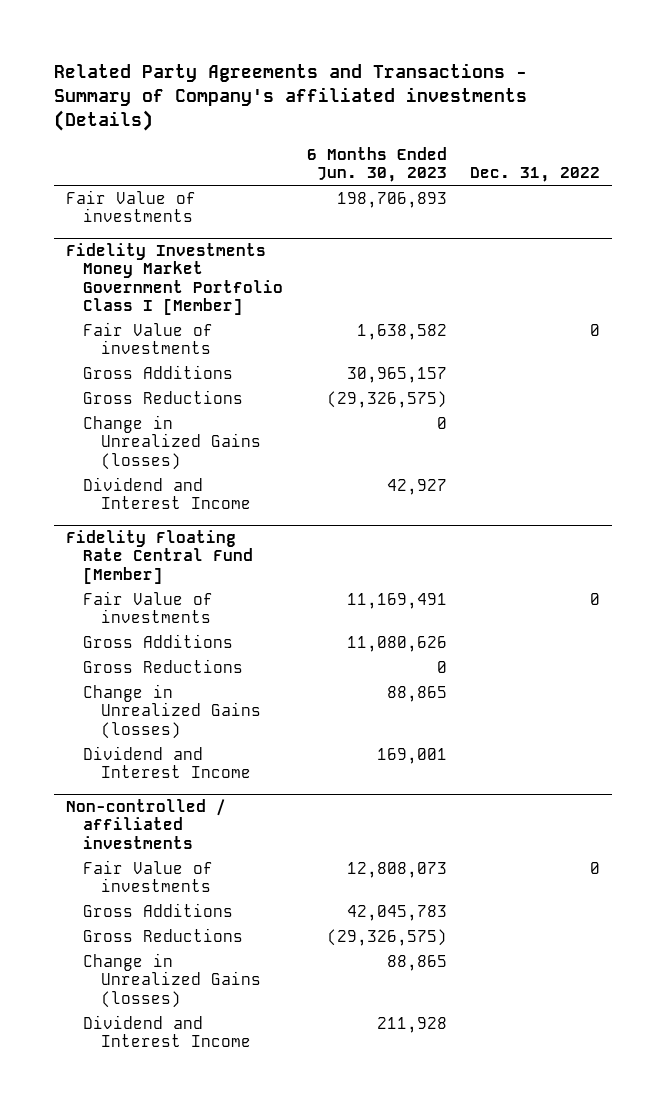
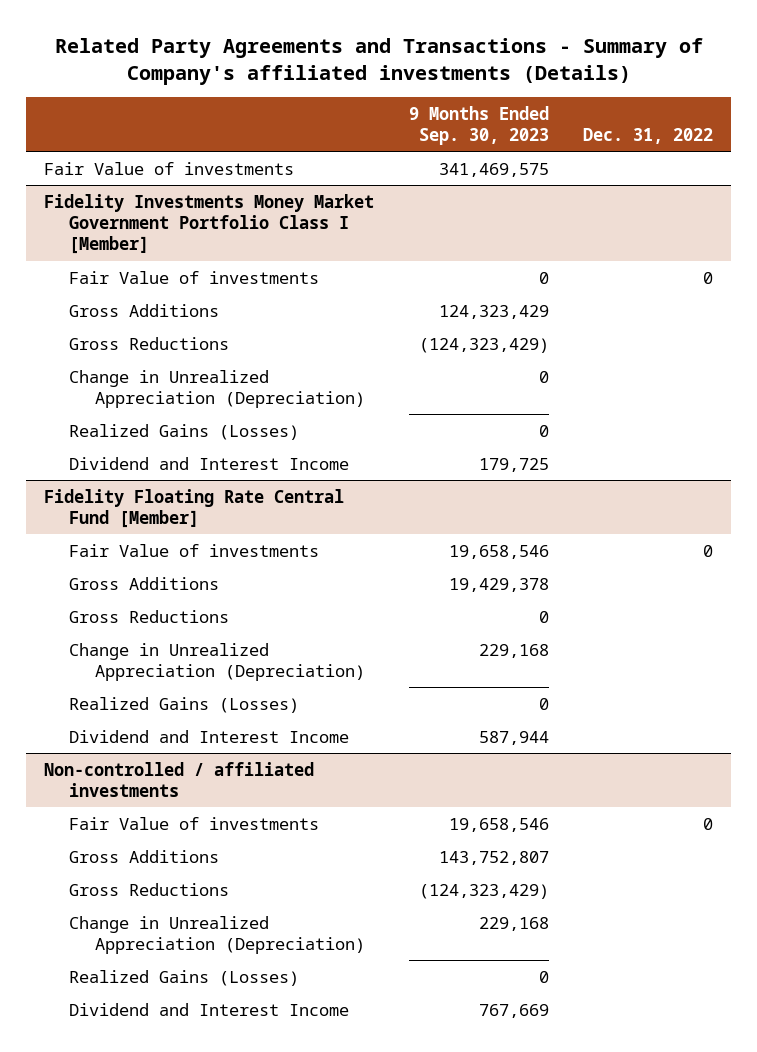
- | 6 Months Ended Jun. 30, 2023 | Dec. 31, 2022
+ | 9 Months Ended Sep. 30, 2023 | Dec. 31, 2022
@ Fidelity Investments Money Market Government Portfolio Class I [Member]
- Change in Unrealized Gains (losses) | 0 |
+ Change in Unrealized Appreciation (Depreciation) | 0 |
+ Realized Gains (Losses) | 0 |
@ Fidelity Floating Rate Central Fund [Member]
- Change in Unrealized Gains (losses) | 88,865 |
+ Change in Unrealized Appreciation (Depreciation) | 229,168 |
+ Realized Gains (Losses) | 0 |
@ Non-controlled / affiliated investments
- Change in Unrealized Gains (losses) | 88,865 |
+ Change in Unrealized Appreciation (Depreciation) | 229,168 |
+ Realized Gains (Losses) | 0 |

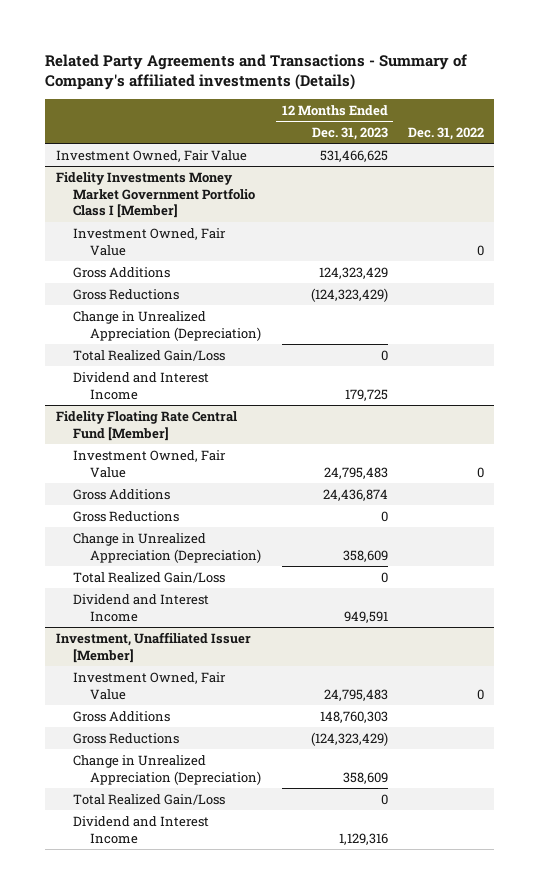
- | 9 Months Ended Sep. 30, 2023 | Dec. 31, 2022
+ | 12 Months Ended Dec. 31, 2023 | Dec. 31, 2022
- Fair Value of investments | 341,469,575 |
+ Investment Owned, Fair Value | 531,466,625 |
@ Fidelity Investments Money Market Government Portfolio Class I [Member]
- Fair Value of investments | 0 | 0
+ Investment Owned, Fair Value | | 0
- Realized Gains (Losses) | 0 |
+ Total Realized Gain/Loss | 0 |
@ Fidelity Floating Rate Central Fund [Member]
- Fair Value of investments | 19,658,546 | 0
+ Investment Owned, Fair Value | 24,795,483 | 0
- Realized Gains (Losses) | 0 |
+ Total Realized Gain/Loss | 0 |
- Non-controlled / affiliated investments
- Fair Value of investments | 19,658,546 | 0
+ Investment, Unaffiliated Issuer [Member]
+ Investment Owned, Fair Value | 24,795,483 | 0
- Realized Gains (Losses) | 0 |
+ Total Realized Gain/Loss | 0 |

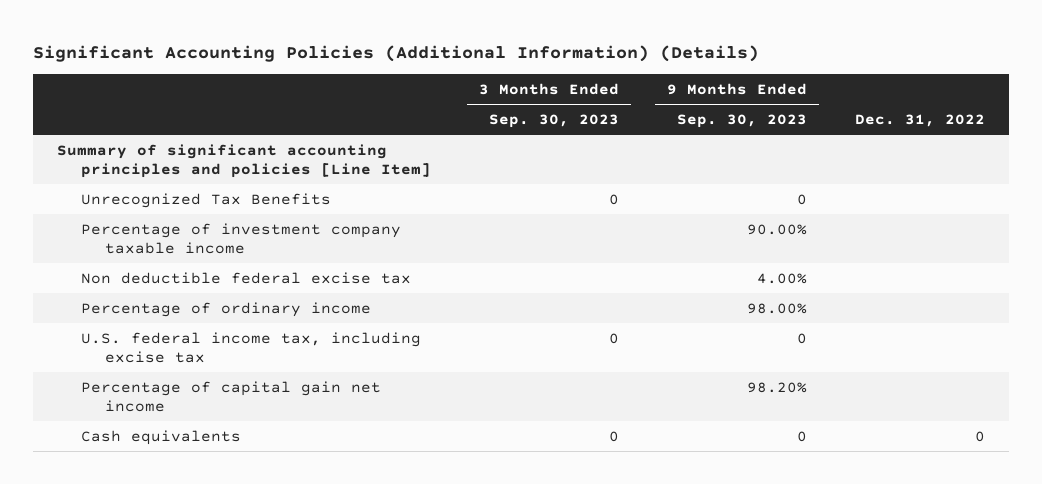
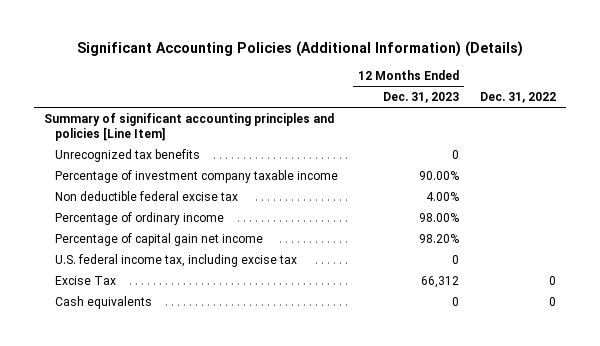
- | 3 Months Ended Sep. 30, 2023 | 9 Months Ended Sep. 30, 2023 | Dec. 31, 2022
+ | 12 Months Ended Dec. 31, 2023 | Dec. 31, 2022
- Unrecognized Tax Benefits | 0 | 0 |
+ Unrecognized tax benefits | 0 |
moved down: U.S. federal income tax, including excise tax | 0 |
+ Excise Tax | 66,312 | 0

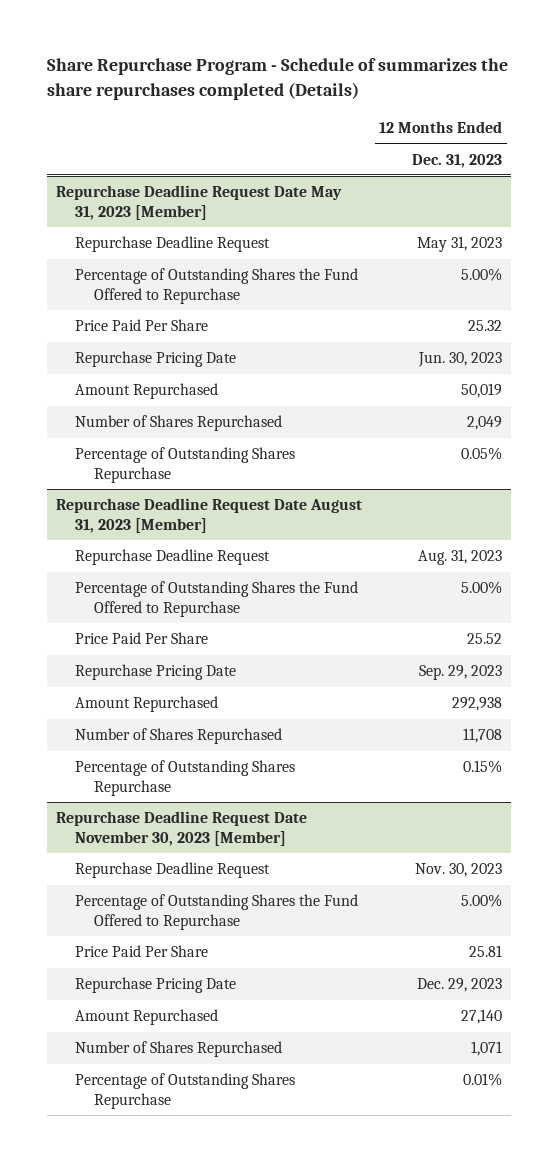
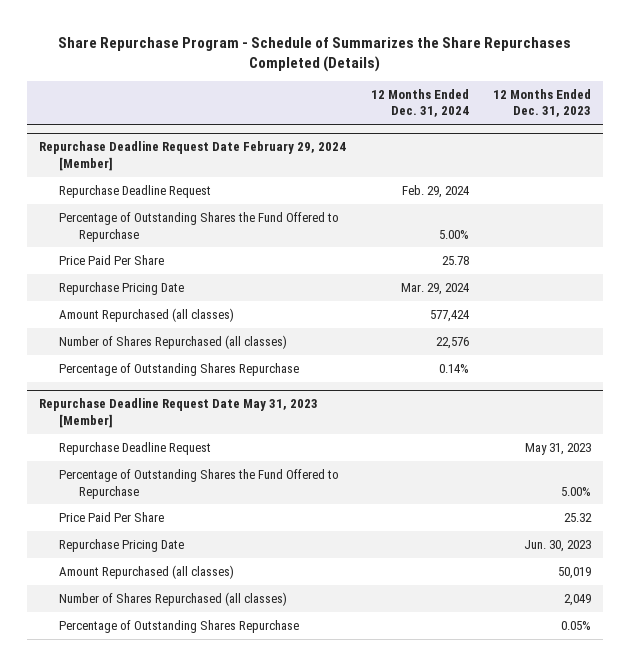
- Share Repurchase Program - Schedule of summarizes the share repurchases completed (Details)
+ Share Repurchase Program - Schedule of Summarizes the Share Repurchases Completed (Details)
- | 12 Months Ended Dec. 31, 2023
+ | 12 Months Ended Dec. 31, 2024 | 12 Months Ended Dec. 31, 2023
+ Repurchase Deadline Request Date February 29, 2024 [Member]
+ Repurchase Deadline Request | Feb. 29, 2024 |
+ Percentage of Outstanding Shares the Fund Offered to Repurchase | 5.00% |
+ Price Paid Per Share | 25.78 |
+ Repurchase Pricing Date | Mar. 29, 2024 |
+ Amount Repurchased (all classes) | 577,424 |
+ Number of Shares Repurchased (all classes) | 22,576 |
+ Percentage of Outstanding Shares Repurchase | 0.14% |
@ Repurchase Deadline Request Date May 31, 2023 [Member]
- Amount Repurchased | 50,019
- Number of Shares Repurchased | 2,049
+ Amount Repurchased (all classes) | | 50,019
+ Number of Shares Repurchased (all classes) | | 2,049
- Repurchase Deadline Request Date August 31, 2023 [Member]
- Repurchase Deadline Request | Aug. 31, 2023
- Percentage of Outstanding Shares the Fund Offered to Repurchase | 5.00%
- Price Paid Per Share | 25.52
- Repurchase Pricing Date | Sep. 29, 2023
- Amount Repurchased | 292,938
- Number of Shares Repurchased | 11,708
- Percentage of Outstanding Shares Repurchase | 0.15%
- Repurchase Deadline Request Date November 30, 2023 [Member]
- Repurchase Deadline Request | Nov. 30, 2023
- Percentage of Outstanding Shares the Fund Offered to Repurchase | 5.00%
- Price Paid Per Share | 25.81
- Repurchase Pricing Date | Dec. 29, 2023
- Amount Repurchased | 27,140
- Number of Shares Repurchased | 1,071
- Percentage of Outstanding Shares Repurchase | 0.01%

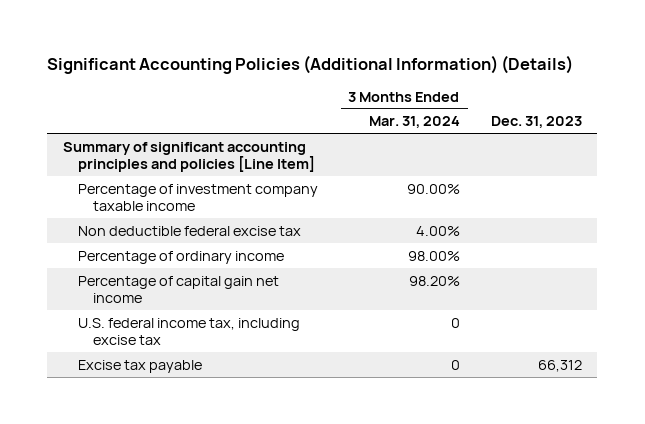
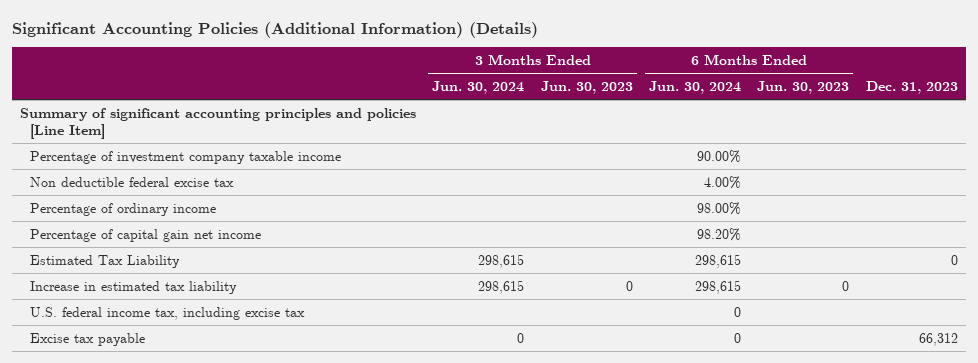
- | 3 Months Ended Mar. 31, 2024 | Dec. 31, 2023
+ | 3 Months Ended Jun. 30, 2024 | 3 Months Ended Jun. 30, 2023 | 6 Months Ended Jun. 30, 2024 | 6 Months Ended Jun. 30, 2023 | Dec. 31, 2023
+ Estimated Tax Liability | 298,615 | | 298,615 | | 0
+ Increase in estimated tax liability | 298,615 | 0 | 298,615 | 0 |

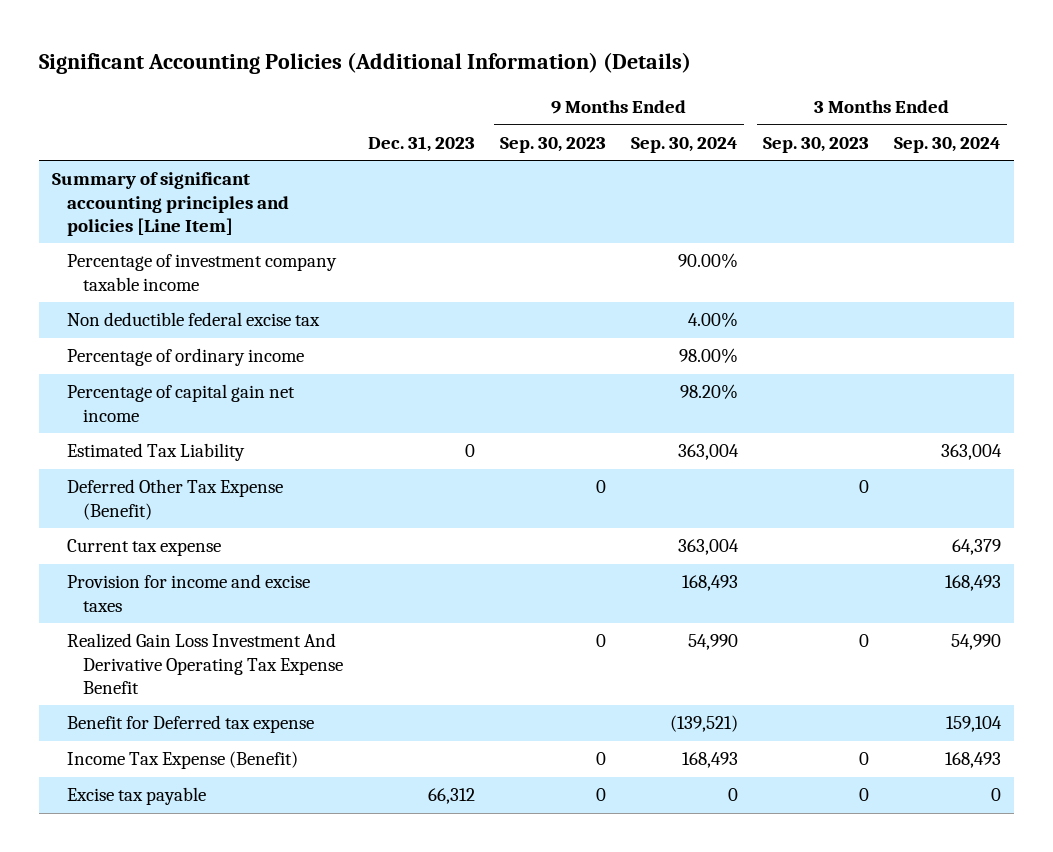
- | 3 Months Ended Jun. 30, 2024 | 3 Months Ended Jun. 30, 2023 | 6 Months Ended Jun. 30, 2024 | 6 Months Ended Jun. 30, 2023 | Dec. 31, 2023
+ | Dec. 31, 2023 | 9 Months Ended Sep. 30, 2023 | 9 Months Ended Sep. 30, 2024 | 3 Months Ended Sep. 30, 2023 | 3 Months Ended Sep. 30, 2024
- Increase in estimated tax liability | 298,615 | 0 | 298,615 | 0 |
- U.S. federal income tax, including excise tax | | | 0 | |
+ Deferred Other Tax Expense (Benefit) | | 0 | | 0 |
+ Current tax expense | | | 363,004 | | 64,379
+ Provision for income and excise taxes | | | 168,493 | | 168,493
+ Realized Gain Loss Investment And Derivative Operating Tax Expense Benefit | | 0 | 54,990 | 0 | 54,990
+ Benefit for Deferred tax expense | | | (139,521) | | 159,104
+ Income Tax Expense (Benefit) | | 0 | 168,493 | 0 | 168,493

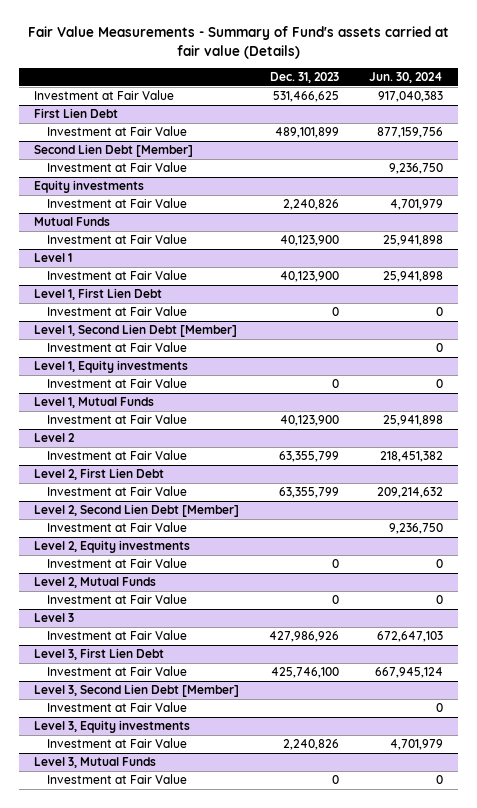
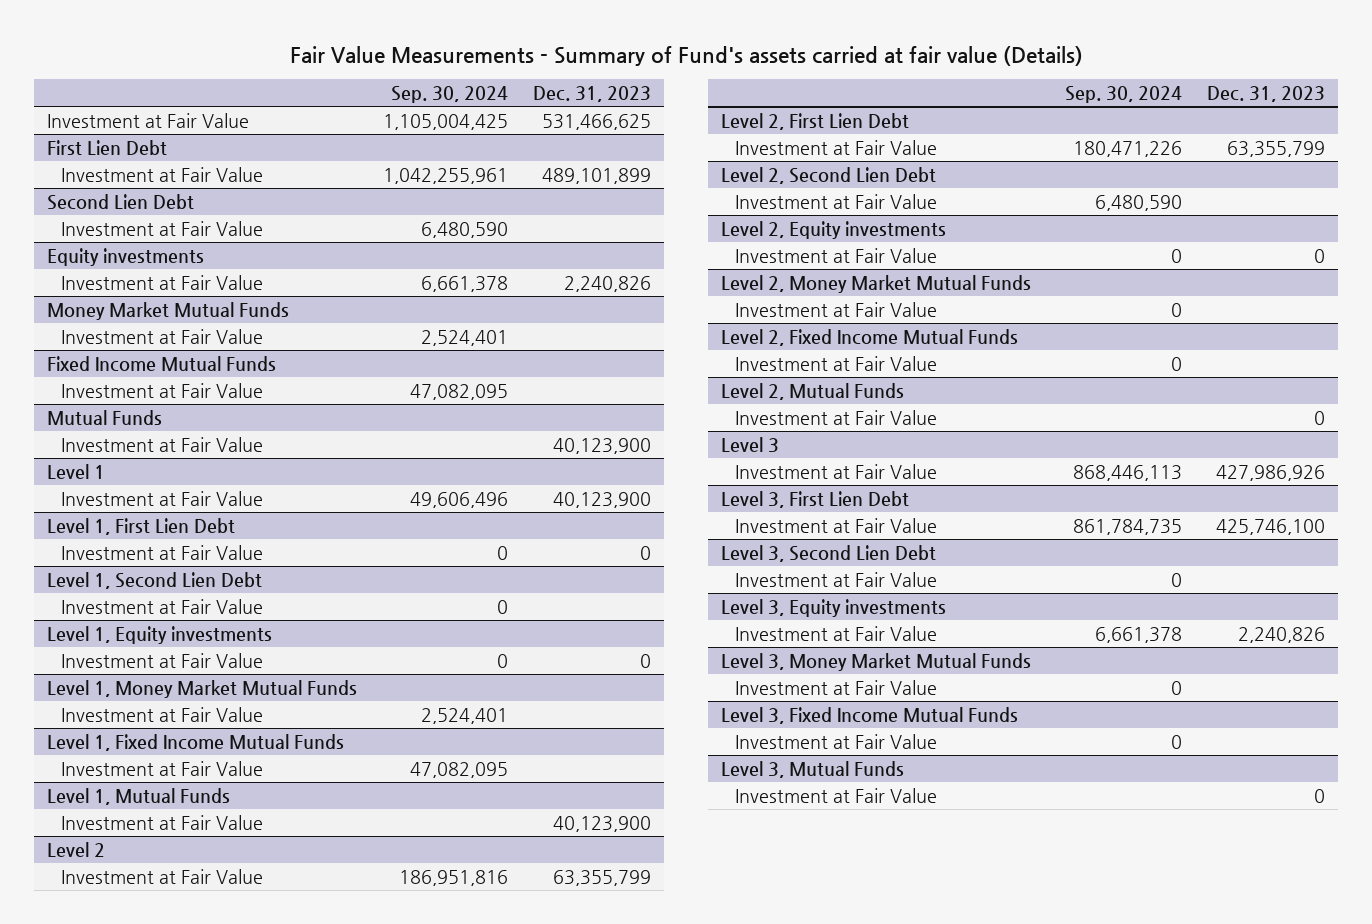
- | Dec. 31, 2023 | Jun. 30, 2024
+ | Sep. 30, 2024 | Dec. 31, 2023
- Second Lien Debt [Member]
+ Second Lien Debt
+ Money Market Mutual Funds
+ Investment at Fair Value | 2,524,401 |
+ Fixed Income Mutual Funds
+ Investment at Fair Value | 47,082,095 |
- Level 1, Second Lien Debt [Member]
+ Level 1, Second Lien Debt
+ Level 1, Money Market Mutual Funds
+ Investment at Fair Value | 2,524,401 |
+ Level 1, Fixed Income Mutual Funds
+ Investment at Fair Value | 47,082,095 |
- Level 2, Second Lien Debt [Member]
+ Level 2, Second Lien Debt
+ Level 2, Money Market Mutual Funds
+ Investment at Fair Value | 0 |
+ Level 2, Fixed Income Mutual Funds
+ Investment at Fair Value | 0 |
- Level 3, Second Lien Debt [Member]
+ Level 3, Second Lien Debt
+ Level 3, Money Market Mutual Funds
+ Investment at Fair Value | 0 |
+ Level 3, Fixed Income Mutual Funds
+ Investment at Fair Value | 0 |

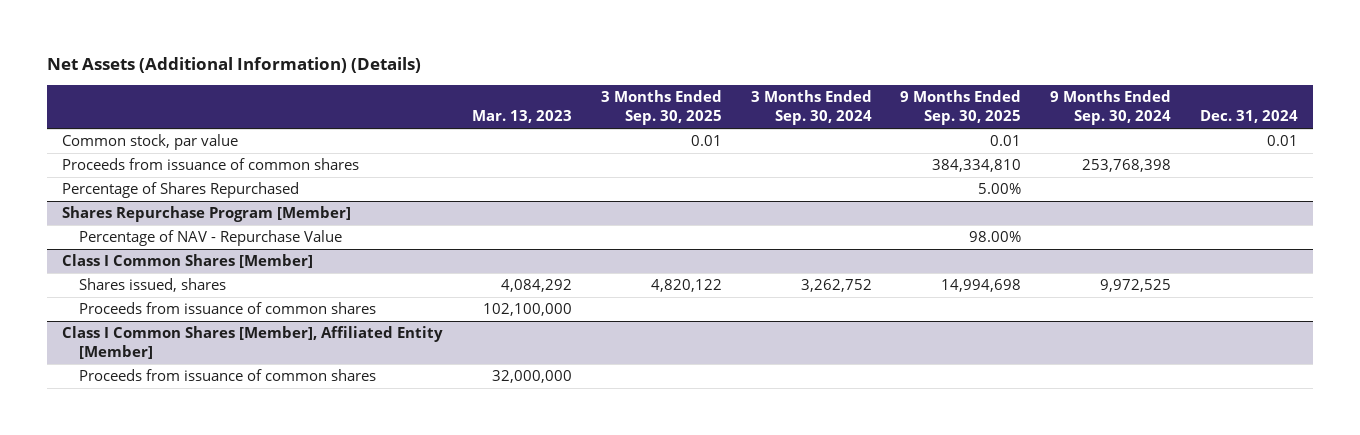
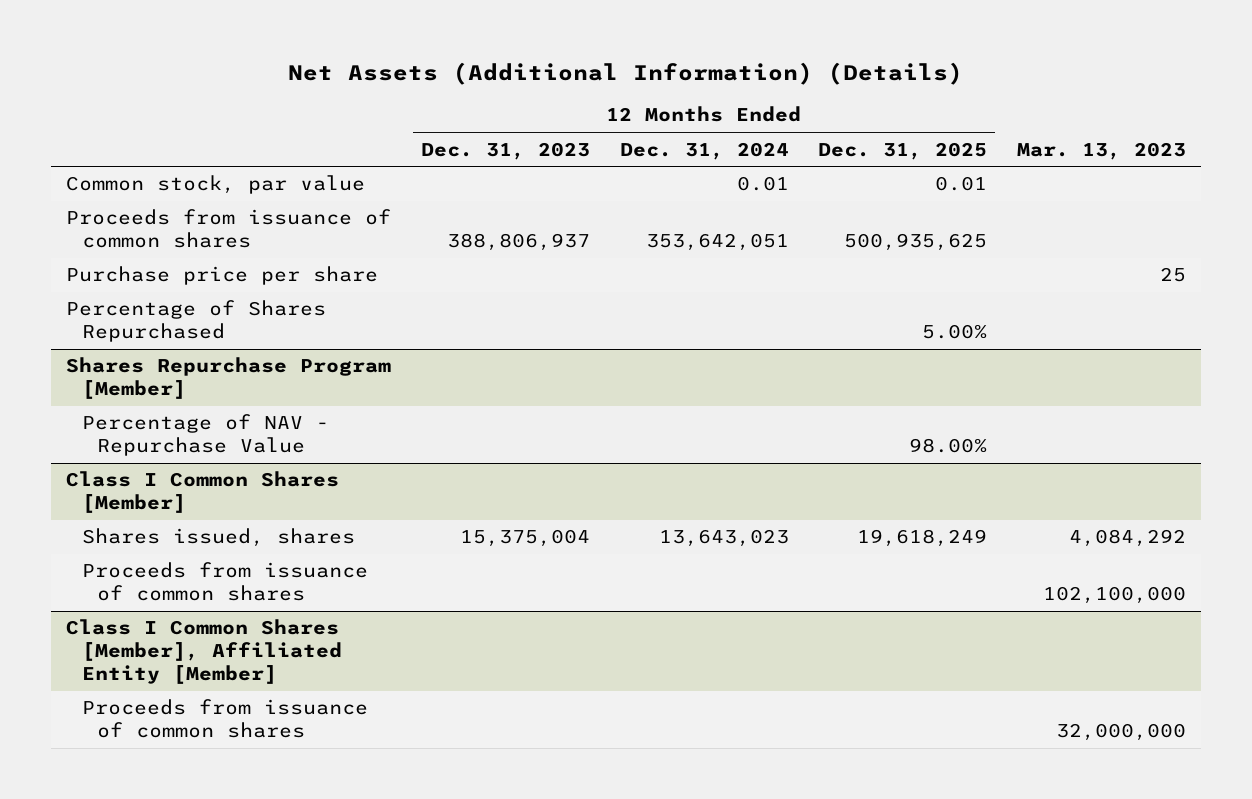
- | Mar. 13, 2023 | 3 Months Ended Sep. 30, 2025 | 3 Months Ended Sep. 30, 2024 | 9 Months Ended Sep. 30, 2025 | 9 Months Ended Sep. 30, 2024 | Dec. 31, 2024
+ | 12 Months Ended Dec. 31, 2023 | 12 Months Ended Dec. 31, 2024 | 12 Months Ended Dec. 31, 2025 | Mar. 13, 2023
+ Purchase price per share | | | | 25

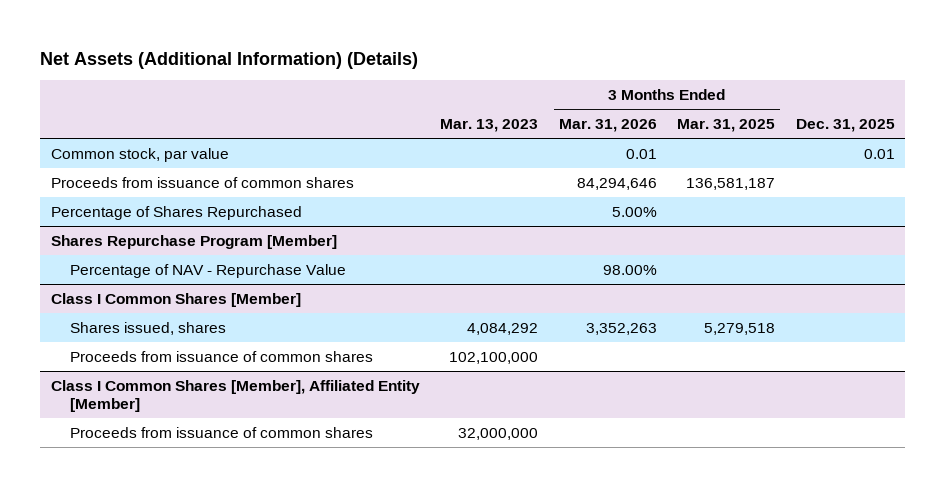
- | 12 Months Ended Dec. 31, 2023 | 12 Months Ended Dec. 31, 2024 | 12 Months Ended Dec. 31, 2025 | Mar. 13, 2023
+ | Mar. 13, 2023 | 3 Months Ended Mar. 31, 2026 | 3 Months Ended Mar. 31, 2025 | Dec. 31, 2025
- Purchase price per share | | | | 25

